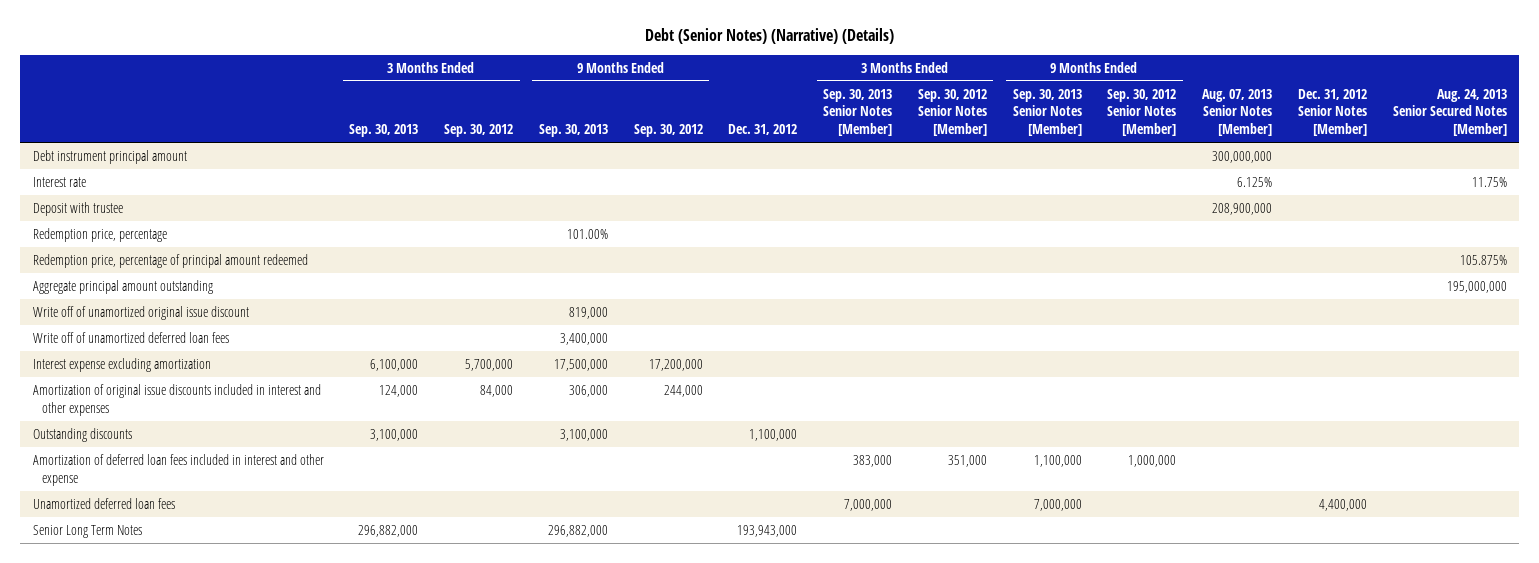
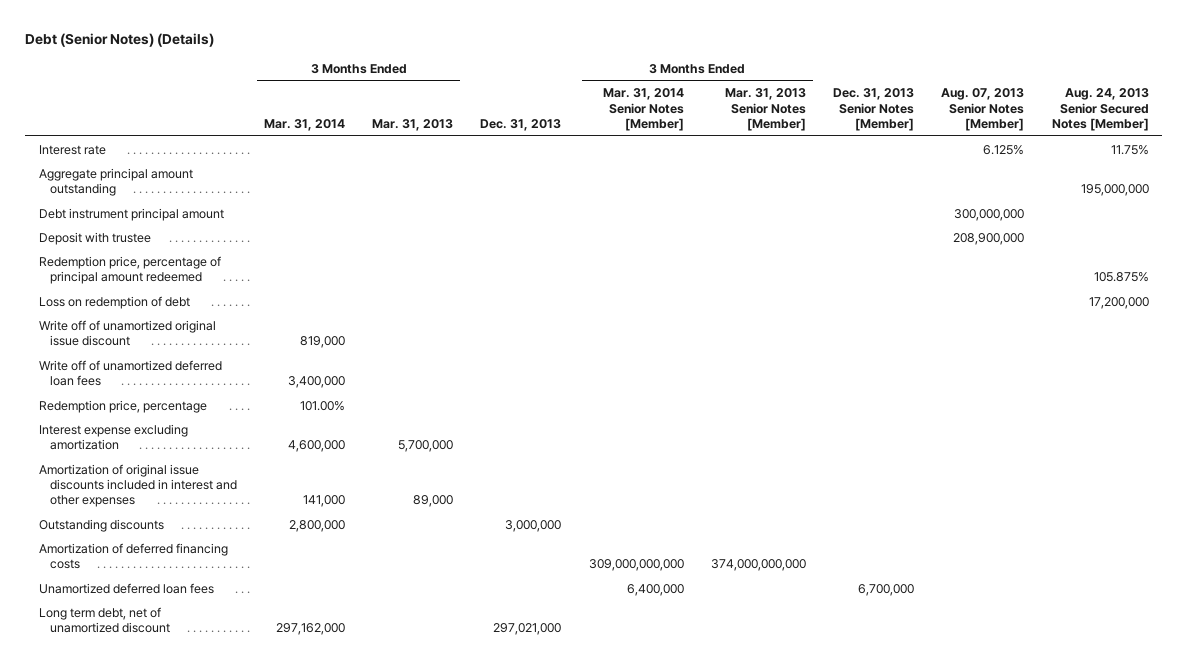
- Debt (Senior Notes) (Narrative) (Details)
+ Debt (Senior Notes) (Details)
- | 3 Months Ended Sep. 30, 2013 | 3 Months Ended Sep. 30, 2012 | 9 Months Ended Sep. 30, 2013 | 9 Months Ended Sep. 30, 2012 | Dec. 31, 2012 | 3 Months Ended Sep. 30, 2013 Senior Notes [Member] | 3 Months Ended Sep. 30, 2012 Senior Notes [Member] | 9 Months Ended Sep. 30, 2013 Senior Notes [Member] | 9 Months Ended Sep. 30, 2012 Senior Notes [Member] | Aug. 07, 2013 Senior Notes [Member] | Dec. 31, 2012 Senior Notes [Member] | Aug. 24, 2013 Senior Secured Notes [Member]
+ | 3 Months Ended Mar. 31, 2014 | 3 Months Ended Mar. 31, 2013 | Dec. 31, 2013 | 3 Months Ended Mar. 31, 2014 Senior Notes [Member] | 3 Months Ended Mar. 31, 2013 Senior Notes [Member] | Dec. 31, 2013 Senior Notes [Member] | Aug. 07, 2013 Senior Notes [Member] | Aug. 24, 2013 Senior Secured Notes [Member]
moved up: Aggregate principal amount outstanding | | | | | | | | 195,000,000
moved down: Debt instrument principal amount | | | | | | | 300,000,000 |
+ Loss on redemption of debt | | | | | | | | 17,200,000
moved down: Redemption price, percentage | 101.00% | | | | | | |
- Amortization of deferred loan fees included in interest and other expense | | | | | | 383,000 | 351,000 | 1,100,000 | 1,000,000 | | |
+ Amortization of deferred financing costs | | | | 309,000,000,000 | 374,000,000,000 | | |
- Senior Long Term Notes | 296,882,000 | | 296,882,000 | | 193,943,000 | | | | | | |
+ Long term debt, net of unamortized discount | 297,162,000 | | 297,021,000 | | | | |

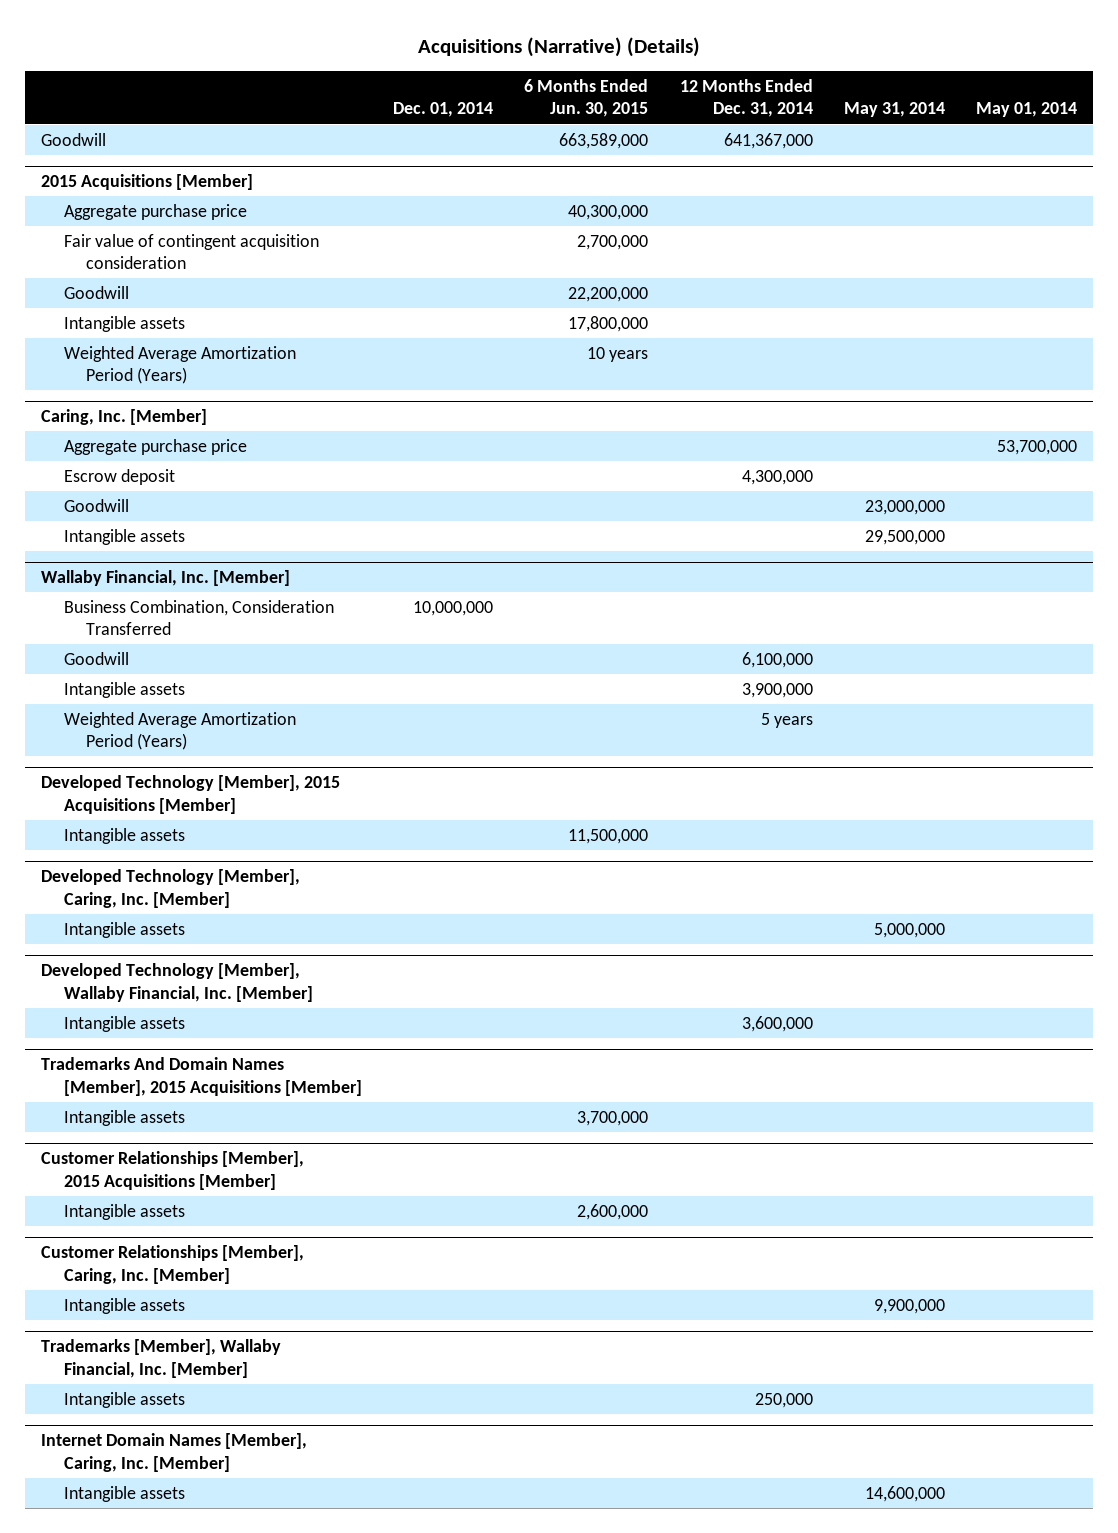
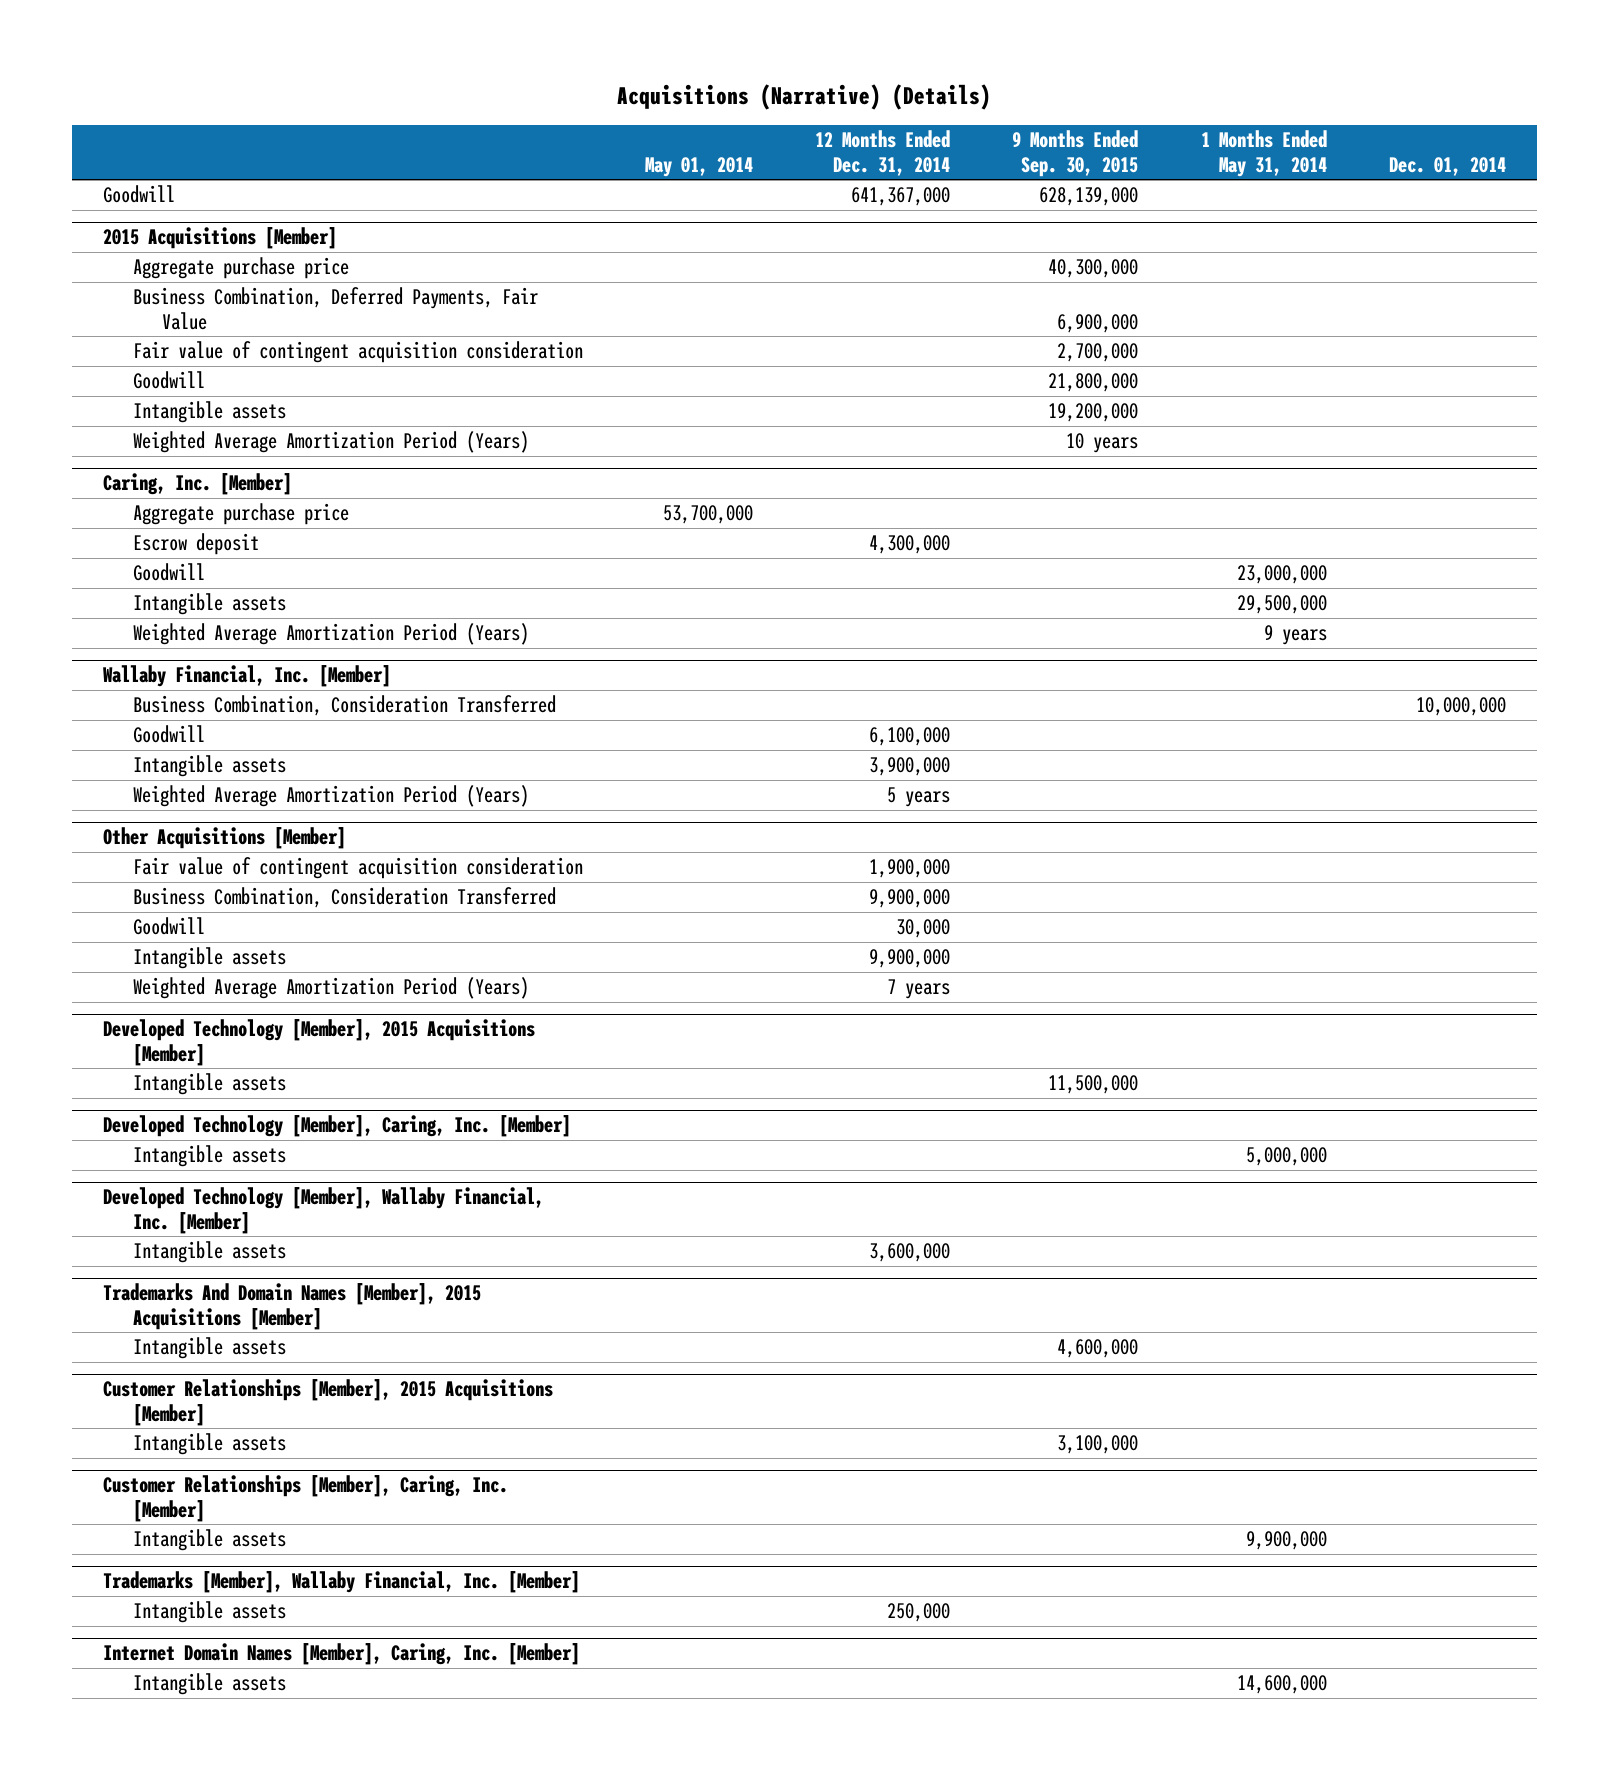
- | Dec. 01, 2014 | 6 Months Ended Jun. 30, 2015 | 12 Months Ended Dec. 31, 2014 | May 31, 2014 | May 01, 2014
+ | May 01, 2014 | 12 Months Ended Dec. 31, 2014 | 9 Months Ended Sep. 30, 2015 | 1 Months Ended May 31, 2014 | Dec. 01, 2014
@ 2015 Acquisitions [Member]
+ Business Combination, Deferred Payments, Fair Value | | | 6,900,000 | |
@ Caring, Inc. [Member]
+ Weighted Average Amortization Period (Years) | | | | 9 years |
+ Other Acquisitions [Member]
+ Fair value of contingent acquisition consideration | | 1,900,000 | | |
+ Business Combination, Consideration Transferred | | 9,900,000 | | |
+ Goodwill | | 30,000 | | |
+ Intangible assets | | 9,900,000 | | |
+ Weighted Average Amortization Period (Years) | | 7 years | | |

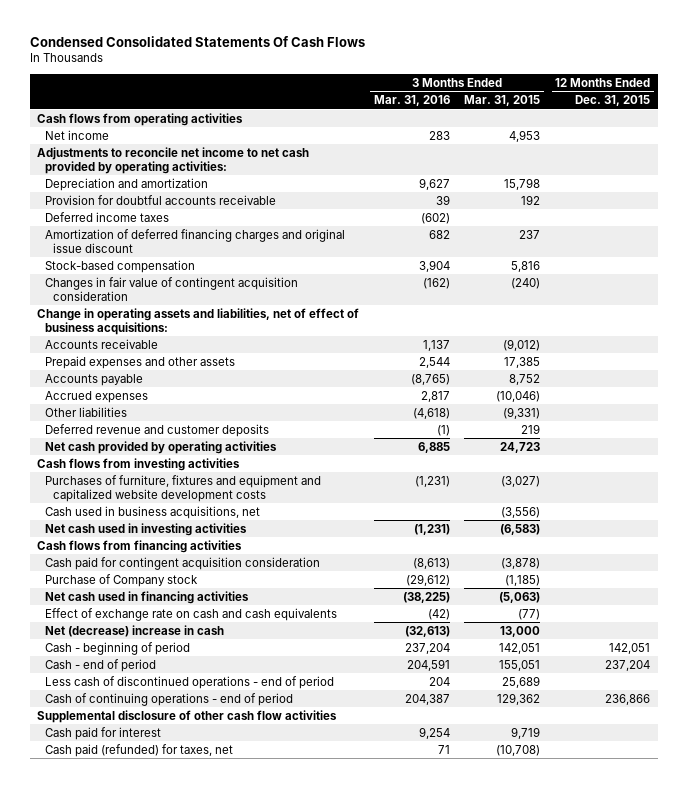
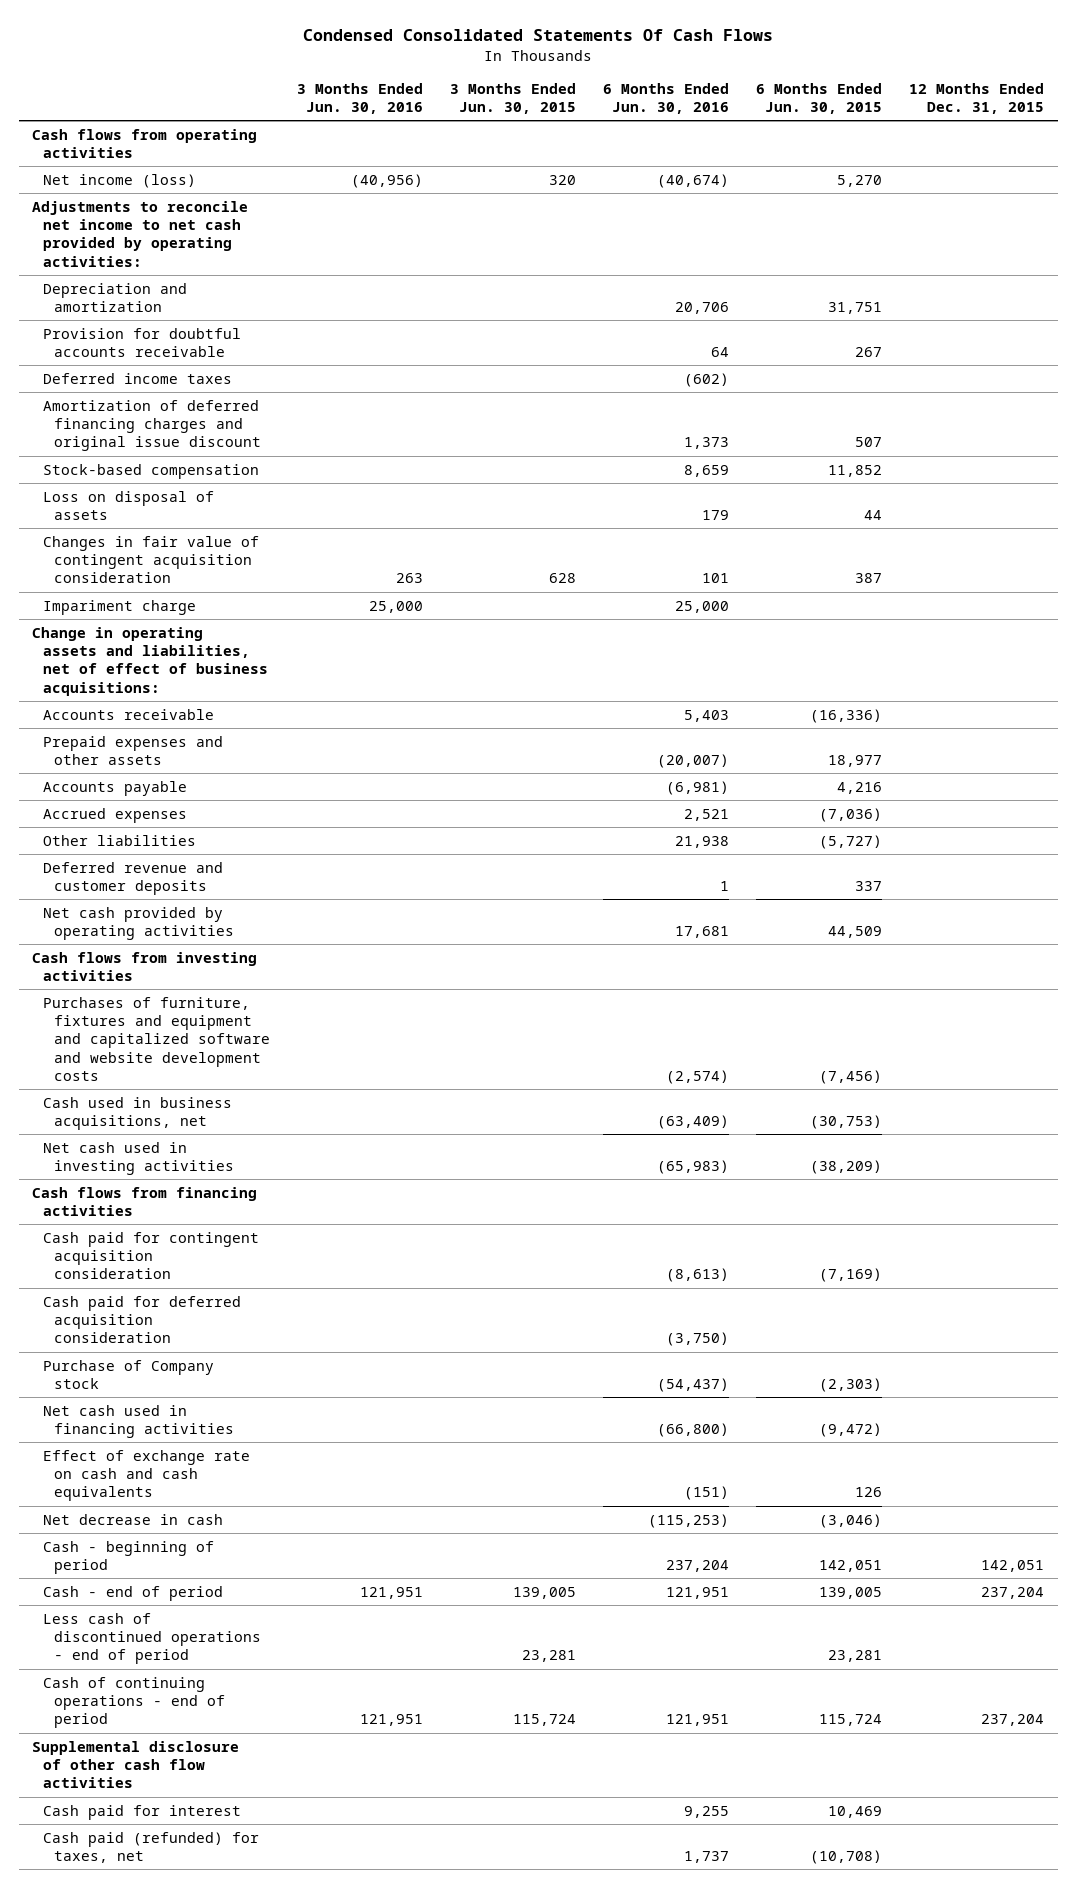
- | 3 Months Ended Mar. 31, 2016 | 3 Months Ended Mar. 31, 2015 | 12 Months Ended Dec. 31, 2015
+ | 3 Months Ended Jun. 30, 2016 | 3 Months Ended Jun. 30, 2015 | 6 Months Ended Jun. 30, 2016 | 6 Months Ended Jun. 30, 2015 | 12 Months Ended Dec. 31, 2015
- Net income | 283 | 4,953 |
+ Net income (loss) | (40,956) | 320 | (40,674) | 5,270 |
+ Loss on disposal of assets | | | 179 | 44 |
+ Impariment charge | 25,000 | | 25,000 | |
- Purchases of furniture, fixtures and equipment and capitalized website development costs | (1,231) | (3,027) |
+ Purchases of furniture, fixtures and equipment and capitalized software and website development costs | | | (2,574) | (7,456) |
+ Cash paid for deferred acquisition consideration | | | (3,750) | |
- Net (decrease) increase in cash | (32,613) | 13,000 |
+ Net decrease in cash | | | (115,253) | (3,046) |
- Cash of continuing operations - end of period | 204,387 | 129,362 | 236,866
+ Cash of continuing operations - end of period | 121,951 | 115,724 | 121,951 | 115,724 | 237,204

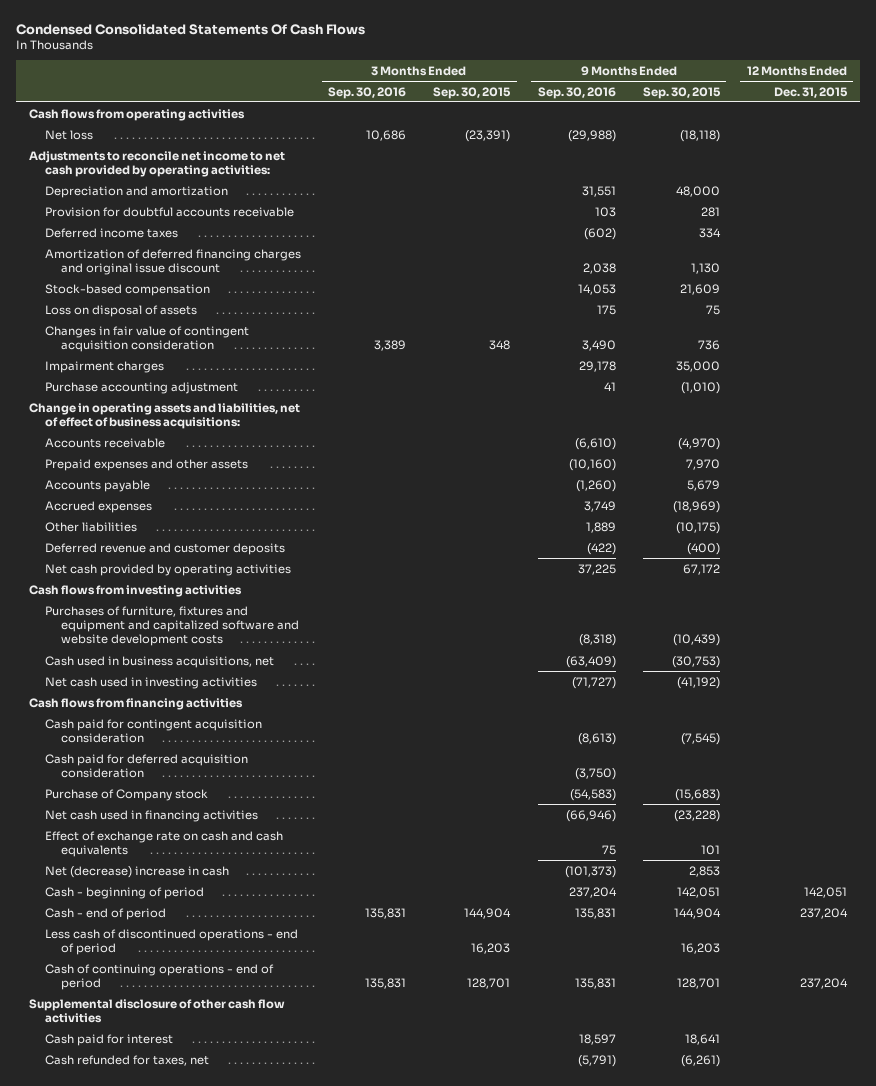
- | 3 Months Ended Jun. 30, 2016 | 3 Months Ended Jun. 30, 2015 | 6 Months Ended Jun. 30, 2016 | 6 Months Ended Jun. 30, 2015 | 12 Months Ended Dec. 31, 2015
+ | 3 Months Ended Sep. 30, 2016 | 3 Months Ended Sep. 30, 2015 | 9 Months Ended Sep. 30, 2016 | 9 Months Ended Sep. 30, 2015 | 12 Months Ended Dec. 31, 2015
- Net income (loss) | (40,956) | 320 | (40,674) | 5,270 |
+ Net loss | 10,686 | (23,391) | (29,988) | (18,118) |
- Impariment charge | 25,000 | | 25,000 | |
+ Impairment charges | | | 29,178 | 35,000 |
+ Purchase accounting adjustment | | | 41 | (1,010) |
- Net decrease in cash | | | (115,253) | (3,046) |
+ Net (decrease) increase in cash | | | (101,373) | 2,853 |
- Cash paid (refunded) for taxes, net | | | 1,737 | (10,708) |
+ Cash refunded for taxes, net | | | (5,791) | (6,261) |

